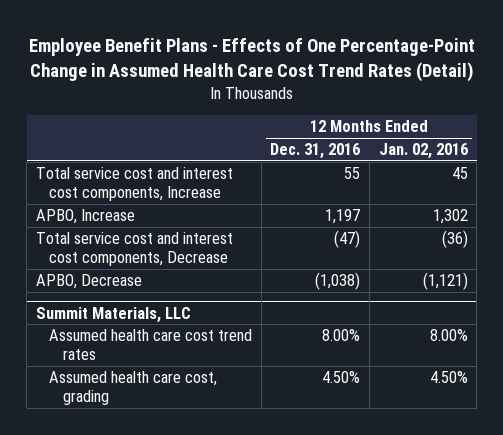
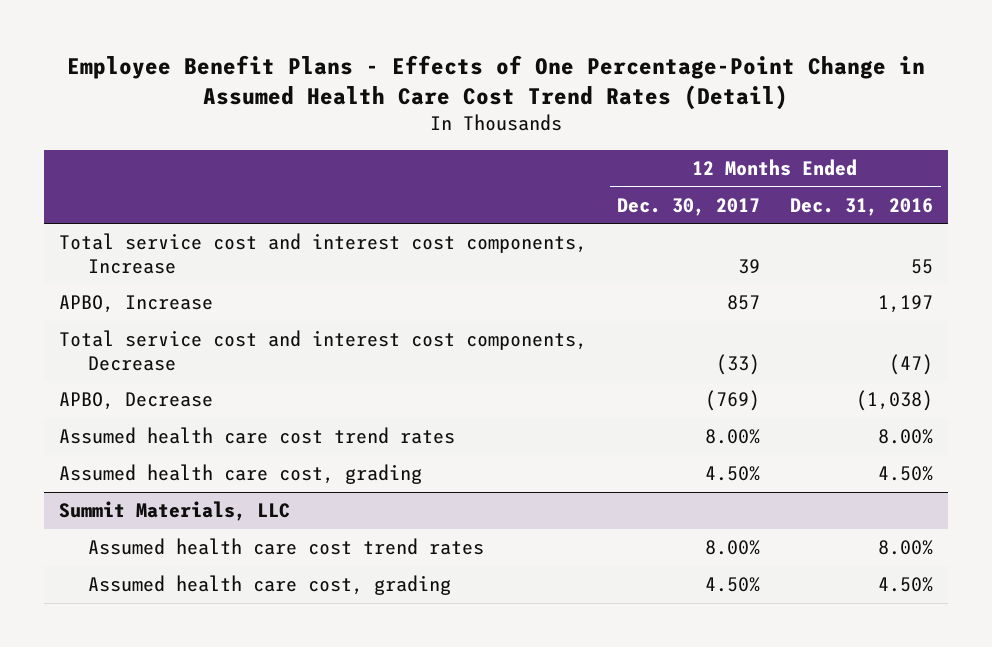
- | 12 Months Ended Dec. 31, 2016 | 12 Months Ended Jan. 02, 2016
+ | 12 Months Ended Dec. 30, 2017 | 12 Months Ended Dec. 31, 2016
+ Assumed health care cost trend rates | 8.00% | 8.00%
+ Assumed health care cost, grading | 4.50% | 4.50%

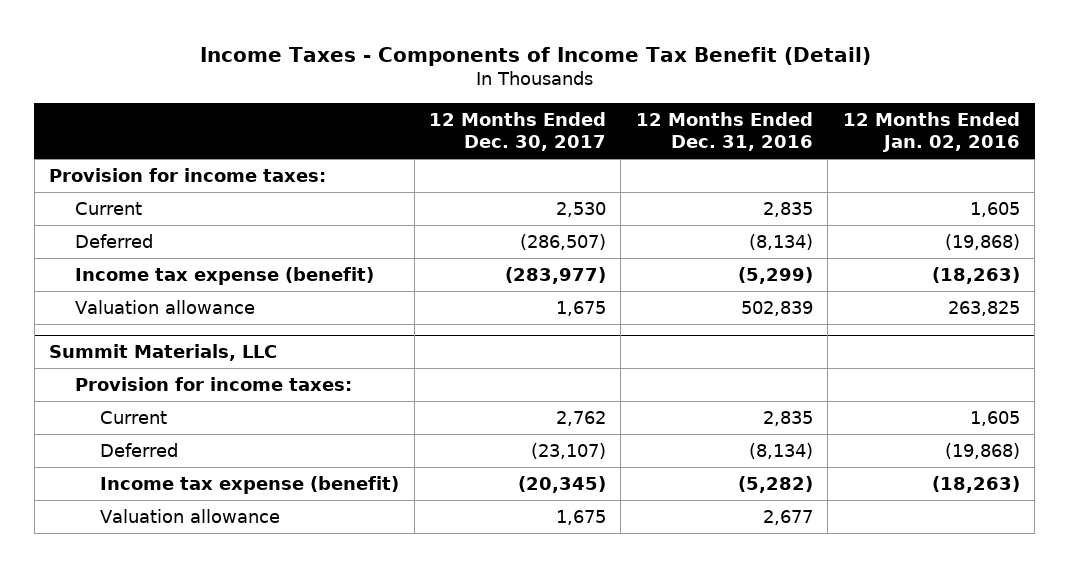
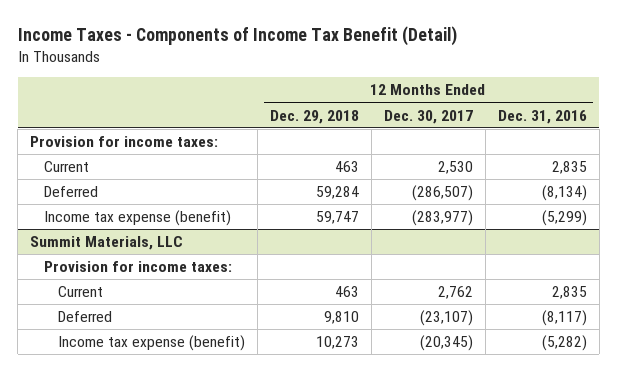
- | 12 Months Ended Dec. 30, 2017 | 12 Months Ended Dec. 31, 2016 | 12 Months Ended Jan. 02, 2016
+ | 12 Months Ended Dec. 29, 2018 | 12 Months Ended Dec. 30, 2017 | 12 Months Ended Dec. 31, 2016
- Valuation allowance | 1,675 | 502,839 | 263,825
@ Summit Materials, LLC
- Deferred | (23,107) | (8,134) | (19,868)
+ Deferred | 9,810 | (23,107) | (8,117)
- Valuation allowance | 1,675 | 2,677 |

